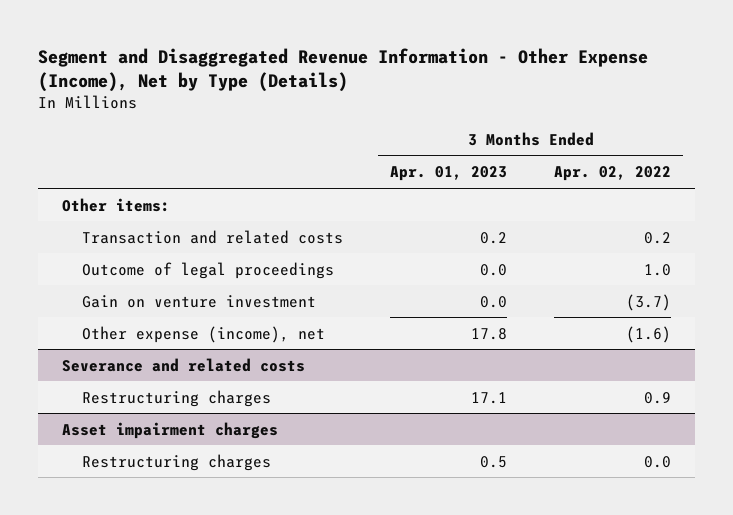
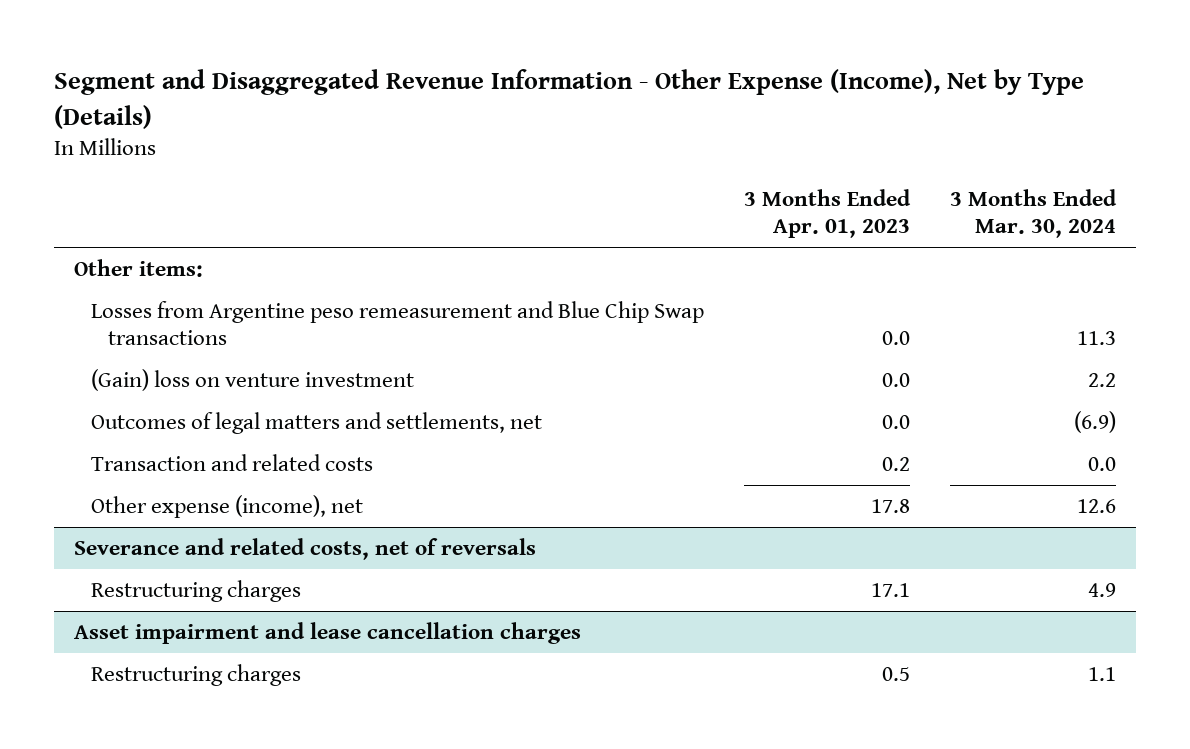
- | 3 Months Ended Apr. 01, 2023 | 3 Months Ended Apr. 02, 2022
+ | 3 Months Ended Apr. 01, 2023 | 3 Months Ended Mar. 30, 2024
+ Losses from Argentine peso remeasurement and Blue Chip Swap transactions | 0.0 | 11.3
+ (Gain) loss on venture investment | 0.0 | 2.2
+ Outcomes of legal matters and settlements, net | 0.0 | (6.9)
- Outcome of legal proceedings | 0.0 | 1.0
- Gain on venture investment | 0.0 | (3.7)
- Severance and related costs
+ Severance and related costs, net of reversals
- Asset impairment charges
+ Asset impairment and lease cancellation charges

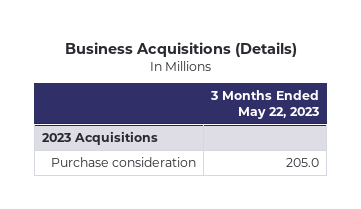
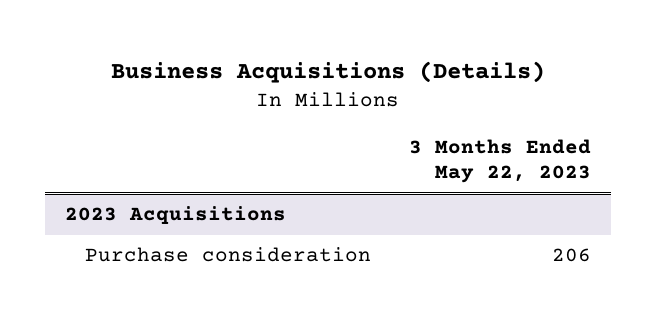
@ 2023 Acquisitions
- Purchase consideration | 205.0
+ Purchase consideration | 206

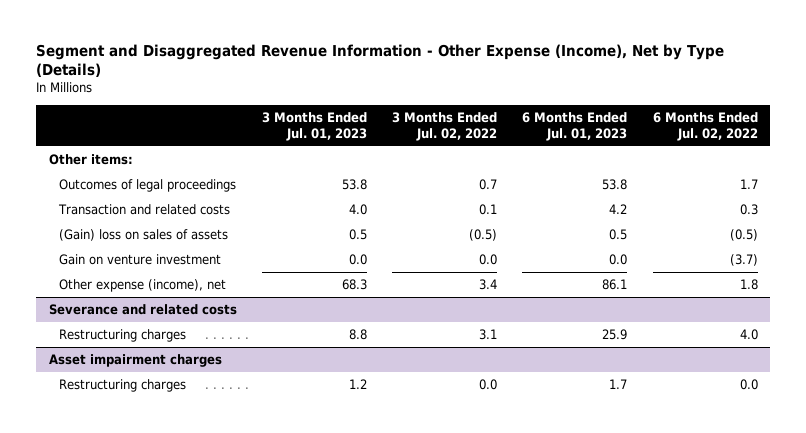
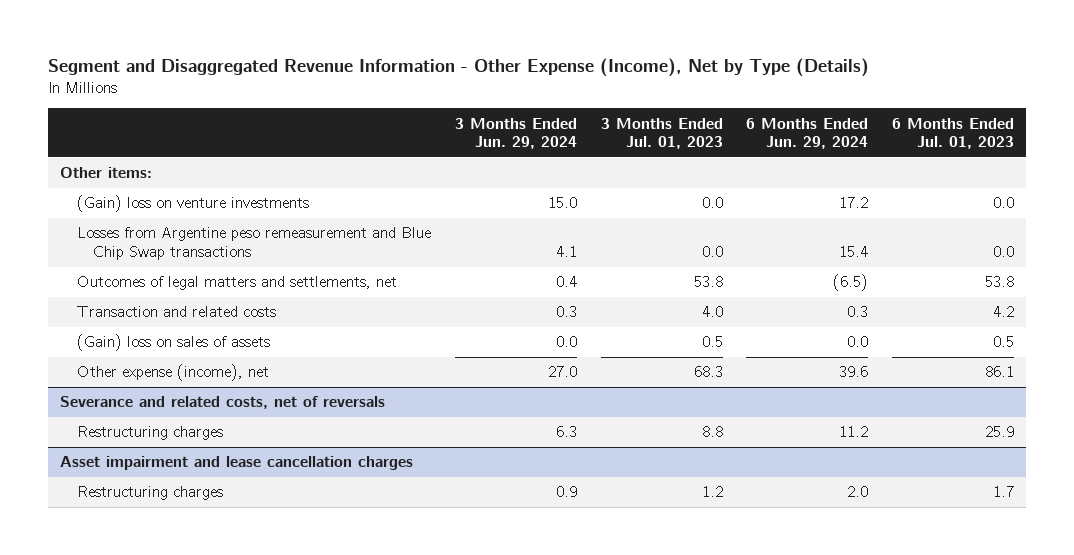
- | 3 Months Ended Jul. 01, 2023 | 3 Months Ended Jul. 02, 2022 | 6 Months Ended Jul. 01, 2023 | 6 Months Ended Jul. 02, 2022
+ | 3 Months Ended Jun. 29, 2024 | 3 Months Ended Jul. 01, 2023 | 6 Months Ended Jun. 29, 2024 | 6 Months Ended Jul. 01, 2023
- Outcomes of legal proceedings | 53.8 | 0.7 | 53.8 | 1.7
+ (Gain) loss on venture investments | 15.0 | 0.0 | 17.2 | 0.0
+ Losses from Argentine peso remeasurement and Blue Chip Swap transactions | 4.1 | 0.0 | 15.4 | 0.0
+ Outcomes of legal matters and settlements, net | 0.4 | 53.8 | (6.5) | 53.8
- Gain on venture investment | 0.0 | 0.0 | 0.0 | (3.7)
- Severance and related costs
+ Severance and related costs, net of reversals
- Asset impairment charges
+ Asset impairment and lease cancellation charges

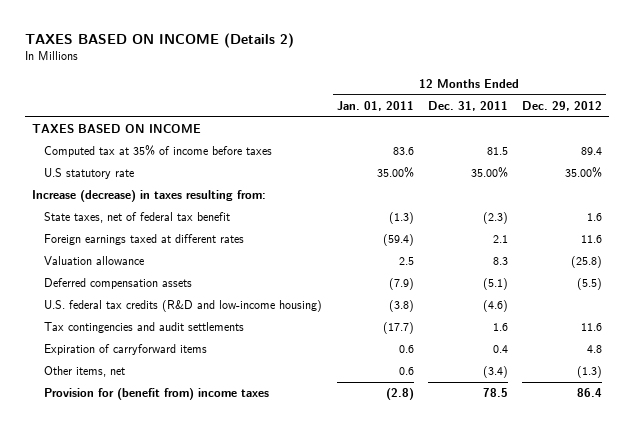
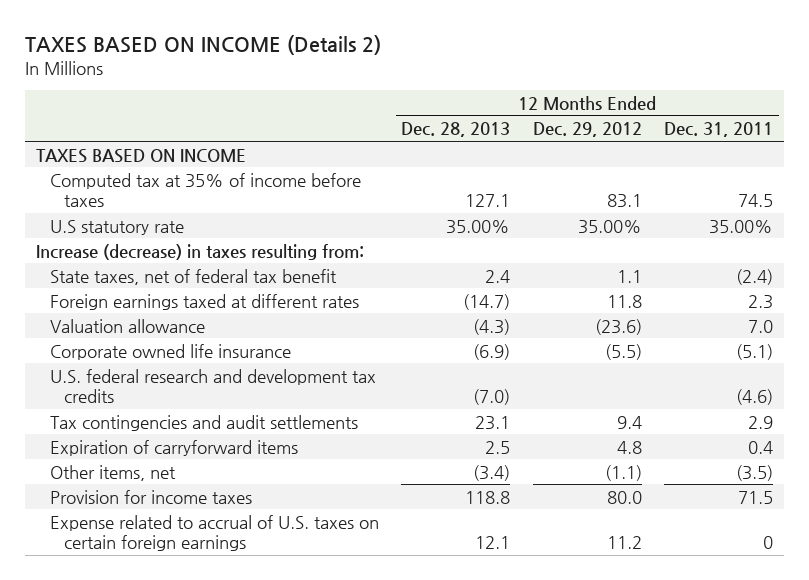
- | 12 Months Ended Jan. 01, 2011 | 12 Months Ended Dec. 31, 2011 | 12 Months Ended Dec. 29, 2012
+ | 12 Months Ended Dec. 28, 2013 | 12 Months Ended Dec. 29, 2012 | 12 Months Ended Dec. 31, 2011
- Computed tax at 35% of income before taxes | 83.6 | 81.5 | 89.4
+ Computed tax at 35% of income before taxes | 127.1 | 83.1 | 74.5
- State taxes, net of federal tax benefit | (1.3) | (2.3) | 1.6
- Foreign earnings taxed at different rates | (59.4) | 2.1 | 11.6
- Valuation allowance | 2.5 | 8.3 | (25.8)
- Deferred compensation assets | (7.9) | (5.1) | (5.5)
- U.S. federal tax credits (R&D and low-income housing) | (3.8) | (4.6) |
- Tax contingencies and audit settlements | (17.7) | 1.6 | 11.6
+ State taxes, net of federal tax benefit | 2.4 | 1.1 | (2.4)
+ Foreign earnings taxed at different rates | (14.7) | 11.8 | 2.3
+ Valuation allowance | (4.3) | (23.6) | 7.0
+ Corporate owned life insurance | (6.9) | (5.5) | (5.1)
+ U.S. federal research and development tax credits | (7.0) | | (4.6)
+ Tax contingencies and audit settlements | 23.1 | 9.4 | 2.9
- Other items, net | 0.6 | (3.4) | (1.3)
- Provision for (benefit from) income taxes | (2.8) | 78.5 | 86.4
+ Other items, net | (3.4) | (1.1) | (3.5)
+ Provision for income taxes | 118.8 | 80.0 | 71.5
+ Expense related to accrual of U.S. taxes on certain foreign earnings | 12.1 | 11.2 | 0

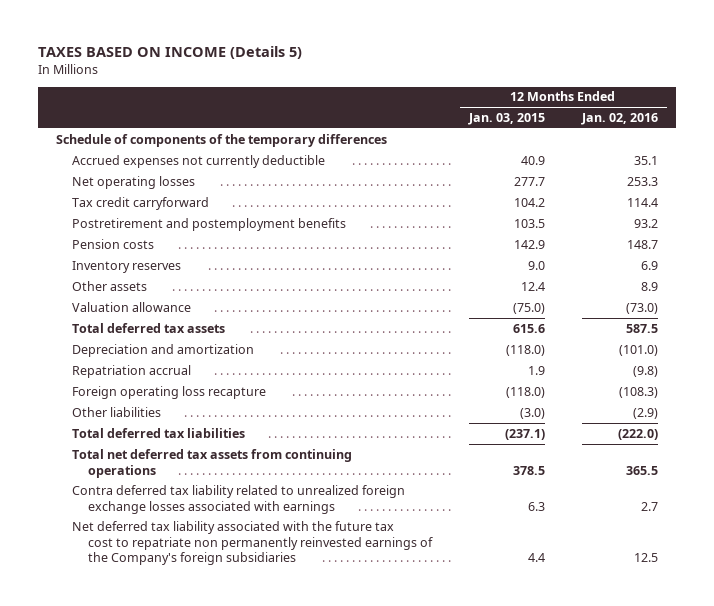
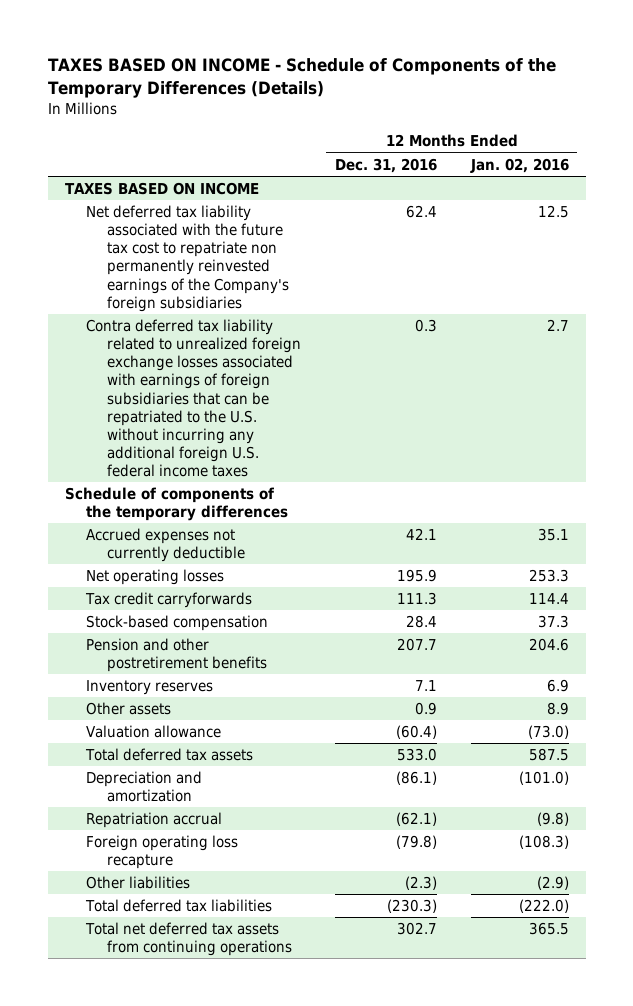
- TAXES BASED ON INCOME (Details 5)
+ TAXES BASED ON INCOME - Schedule of Components of the Temporary Differences (Details)
- | 12 Months Ended Jan. 03, 2015 | 12 Months Ended Jan. 02, 2016
+ | 12 Months Ended Dec. 31, 2016 | 12 Months Ended Jan. 02, 2016
+ TAXES BASED ON INCOME
moved up: Net deferred tax liability associated with the future tax cost to repatriate non permanently reinvested earnings of the Company's foreign subsidiaries | 62.4 | 12.5
+ Contra deferred tax liability related to unrealized foreign exchange losses associated with earnings of foreign subsidiaries that can be repatriated to the U.S. without incurring any additional foreign U.S. federal income taxes | 0.3 | 2.7
- Tax credit carryforward | 104.2 | 114.4
- Postretirement and postemployment benefits | 103.5 | 93.2
- Pension costs | 142.9 | 148.7
+ Tax credit carryforwards | 111.3 | 114.4
+ Stock-based compensation | 28.4 | 37.3
+ Pension and other postretirement benefits | 207.7 | 204.6
- Contra deferred tax liability related to unrealized foreign exchange losses associated with earnings | 6.3 | 2.7

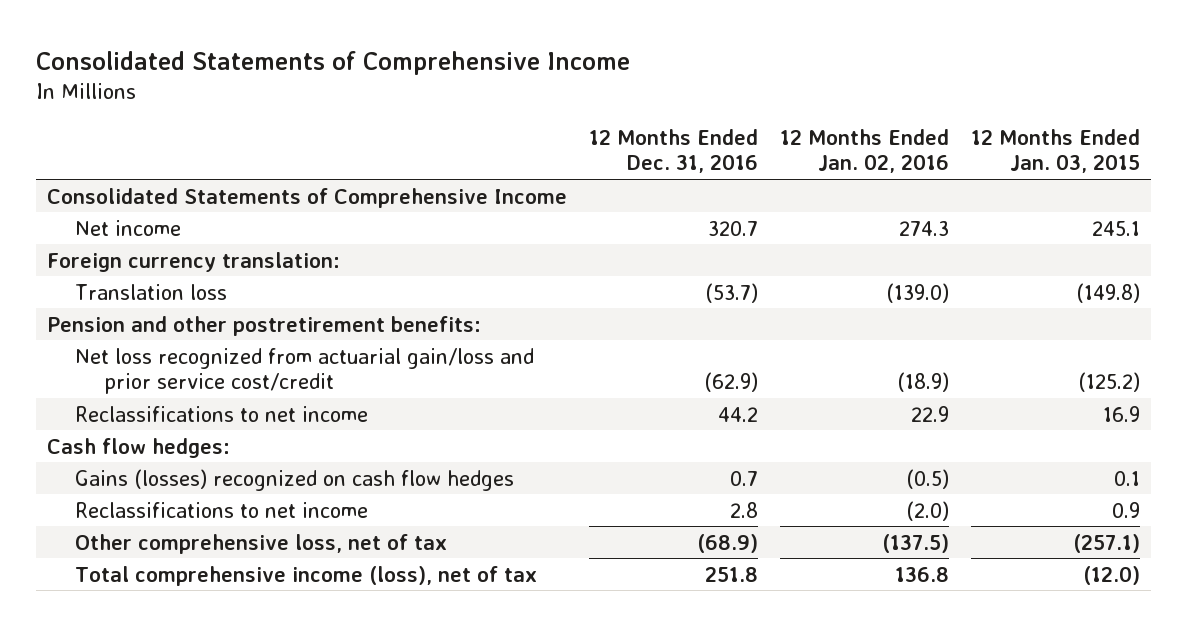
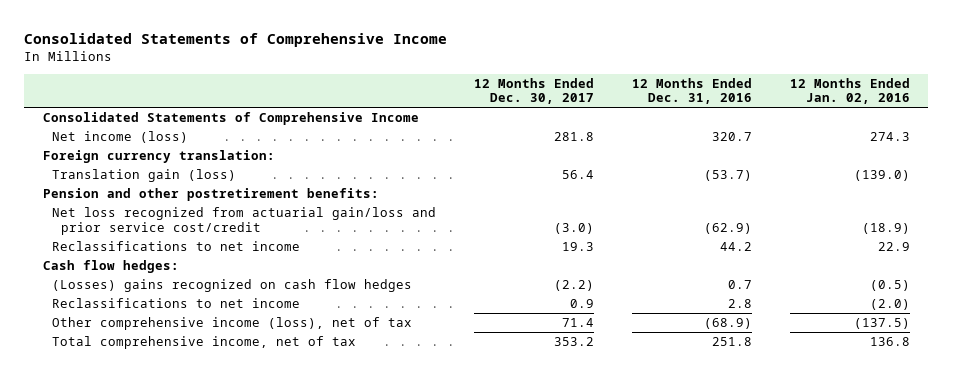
- | 12 Months Ended Dec. 31, 2016 | 12 Months Ended Jan. 02, 2016 | 12 Months Ended Jan. 03, 2015
+ | 12 Months Ended Dec. 30, 2017 | 12 Months Ended Dec. 31, 2016 | 12 Months Ended Jan. 02, 2016
- Net income | 320.7 | 274.3 | 245.1
+ Net income (loss) | 281.8 | 320.7 | 274.3
- Translation loss | (53.7) | (139.0) | (149.8)
+ Translation gain (loss) | 56.4 | (53.7) | (139.0)
- Gains (losses) recognized on cash flow hedges | 0.7 | (0.5) | 0.1
+ (Losses) gains recognized on cash flow hedges | (2.2) | 0.7 | (0.5)
- Other comprehensive loss, net of tax | (68.9) | (137.5) | (257.1)
- Total comprehensive income (loss), net of tax | 251.8 | 136.8 | (12.0)
+ Other comprehensive income (loss), net of tax | 71.4 | (68.9) | (137.5)
+ Total comprehensive income, net of tax | 353.2 | 251.8 | 136.8

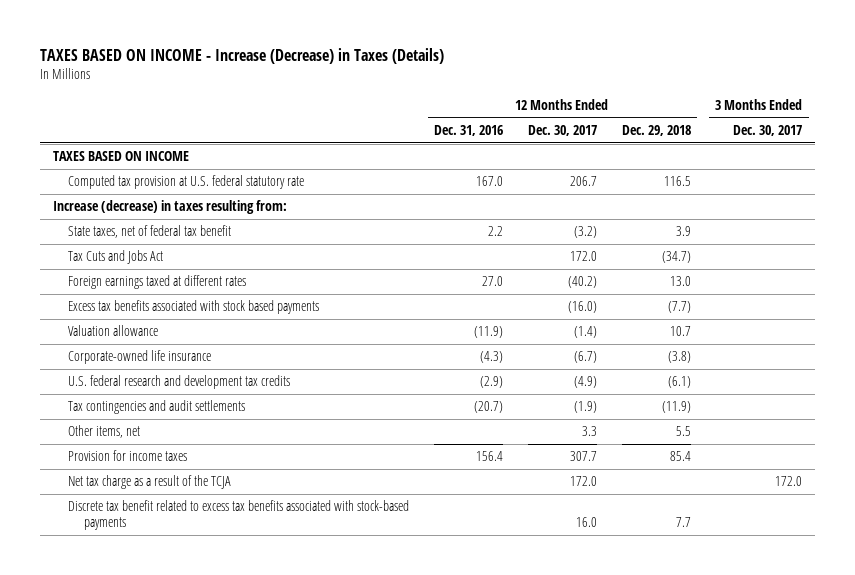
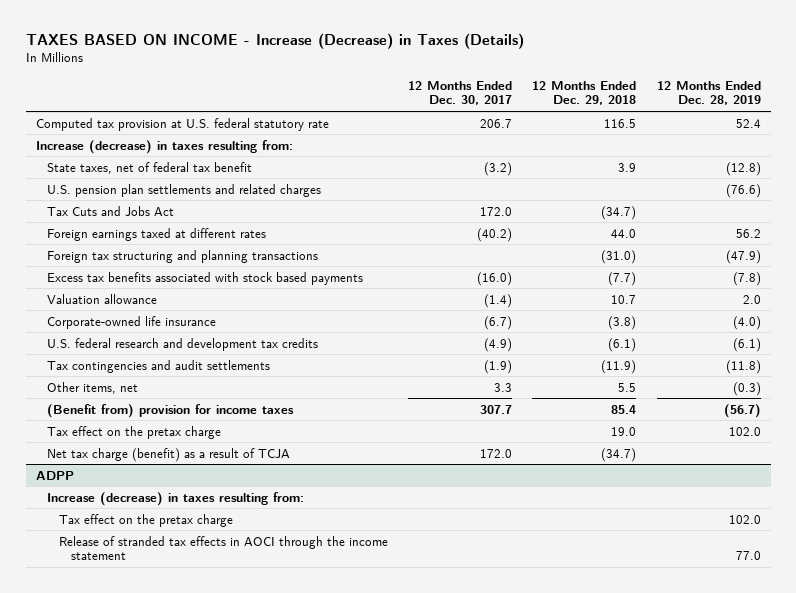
- | 12 Months Ended Dec. 31, 2016 | 12 Months Ended Dec. 30, 2017 | 12 Months Ended Dec. 29, 2018 | 3 Months Ended Dec. 30, 2017
+ | 12 Months Ended Dec. 30, 2017 | 12 Months Ended Dec. 29, 2018 | 12 Months Ended Dec. 28, 2019
- TAXES BASED ON INCOME
+ U.S. pension plan settlements and related charges | | | (76.6)
- Foreign earnings taxed at different rates | 27.0 | (40.2) | 13.0 |
+ Foreign earnings taxed at different rates | (40.2) | 44.0 | 56.2
+ Foreign tax structuring and planning transactions | | (31.0) | (47.9)
- Provision for income taxes | 156.4 | 307.7 | 85.4 |
- Net tax charge as a result of the TCJA | | 172.0 | | 172.0
- Discrete tax benefit related to excess tax benefits associated with stock-based payments | | 16.0 | 7.7 |
+ (Benefit from) provision for income taxes | 307.7 | 85.4 | (56.7)
+ Tax effect on the pretax charge | | 19.0 | 102.0
+ Net tax charge (benefit) as a result of TCJA | 172.0 | (34.7) |
+ ADPP
+ Increase (decrease) in taxes resulting from:
+ Tax effect on the pretax charge | | | 102.0
+ Release of stranded tax effects in AOCI through the income statement | | | 77.0

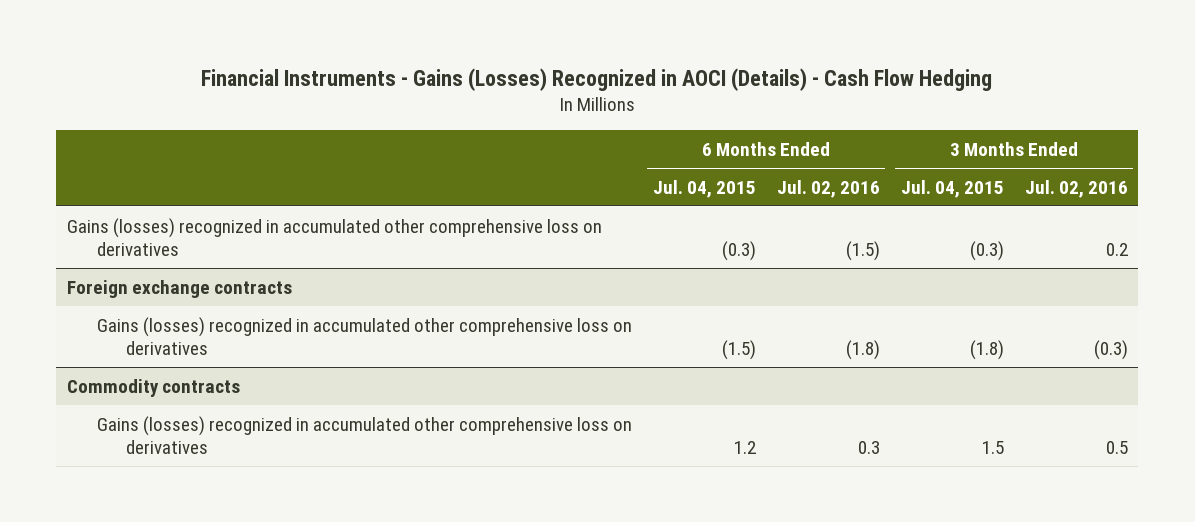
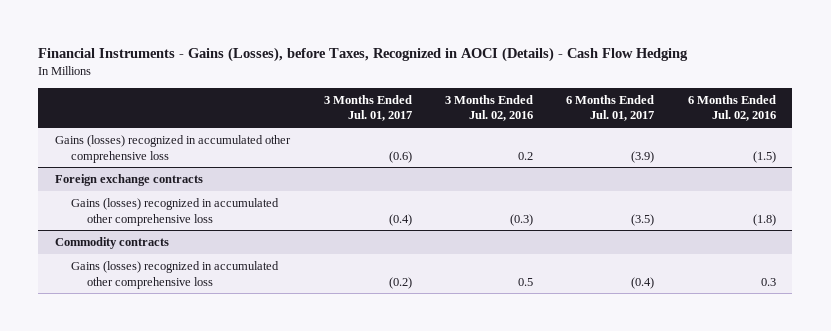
- Financial Instruments - Gains (Losses) Recognized in AOCI (Details) - Cash Flow Hedging
+ Financial Instruments - Gains (Losses), before Taxes, Recognized in AOCI (Details) - Cash Flow Hedging
- | 6 Months Ended Jul. 04, 2015 | 6 Months Ended Jul. 02, 2016 | 3 Months Ended Jul. 04, 2015 | 3 Months Ended Jul. 02, 2016
+ | 3 Months Ended Jul. 01, 2017 | 3 Months Ended Jul. 02, 2016 | 6 Months Ended Jul. 01, 2017 | 6 Months Ended Jul. 02, 2016
- Gains (losses) recognized in accumulated other comprehensive loss on derivatives | (0.3) | (1.5) | (0.3) | 0.2
+ Gains (losses) recognized in accumulated other comprehensive loss | (0.6) | 0.2 | (3.9) | (1.5)
@ Foreign exchange contracts
- Gains (losses) recognized in accumulated other comprehensive loss on derivatives | (1.5) | (1.8) | (1.8) | (0.3)
+ Gains (losses) recognized in accumulated other comprehensive loss | (0.4) | (0.3) | (3.5) | (1.8)
@ Commodity contracts
- Gains (losses) recognized in accumulated other comprehensive loss on derivatives | 1.2 | 0.3 | 1.5 | 0.5
+ Gains (losses) recognized in accumulated other comprehensive loss | (0.2) | 0.5 | (0.4) | 0.3

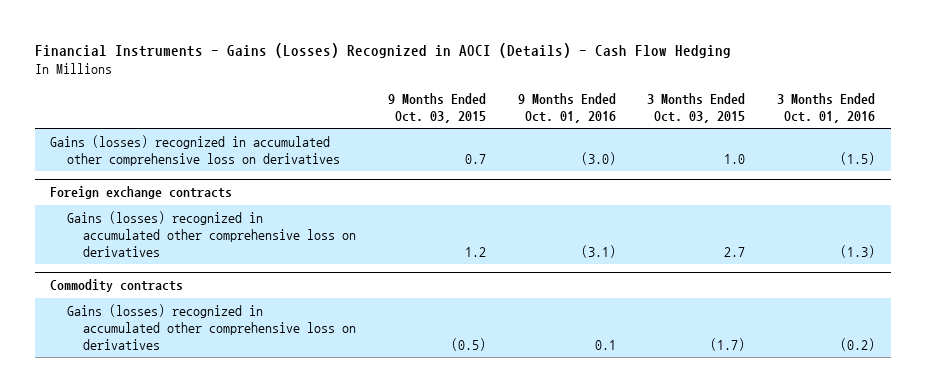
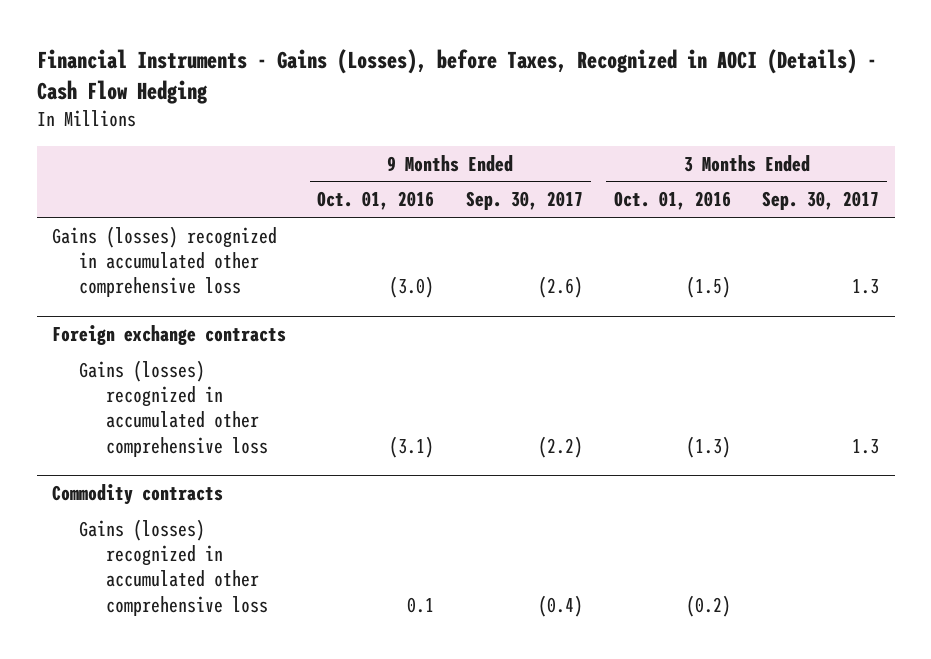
- Financial Instruments - Gains (Losses) Recognized in AOCI (Details) - Cash Flow Hedging
+ Financial Instruments - Gains (Losses), before Taxes, Recognized in AOCI (Details) - Cash Flow Hedging
- | 9 Months Ended Oct. 03, 2015 | 9 Months Ended Oct. 01, 2016 | 3 Months Ended Oct. 03, 2015 | 3 Months Ended Oct. 01, 2016
+ | 9 Months Ended Oct. 01, 2016 | 9 Months Ended Sep. 30, 2017 | 3 Months Ended Oct. 01, 2016 | 3 Months Ended Sep. 30, 2017
- Gains (losses) recognized in accumulated other comprehensive loss on derivatives | 0.7 | (3.0) | 1.0 | (1.5)
+ Gains (losses) recognized in accumulated other comprehensive loss | (3.0) | (2.6) | (1.5) | 1.3
@ Foreign exchange contracts
- Gains (losses) recognized in accumulated other comprehensive loss on derivatives | 1.2 | (3.1) | 2.7 | (1.3)
+ Gains (losses) recognized in accumulated other comprehensive loss | (3.1) | (2.2) | (1.3) | 1.3
@ Commodity contracts
- Gains (losses) recognized in accumulated other comprehensive loss on derivatives | (0.5) | 0.1 | (1.7) | (0.2)
+ Gains (losses) recognized in accumulated other comprehensive loss | 0.1 | (0.4) | (0.2) |

